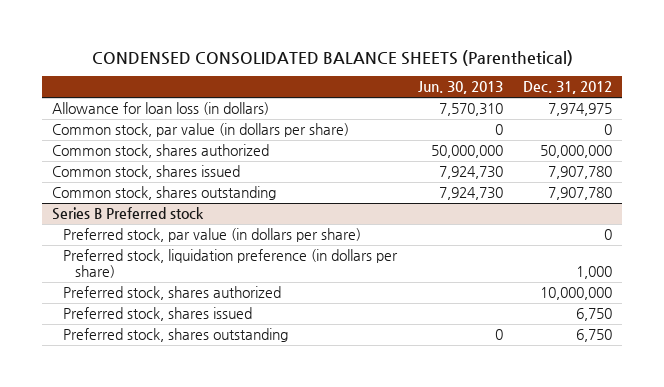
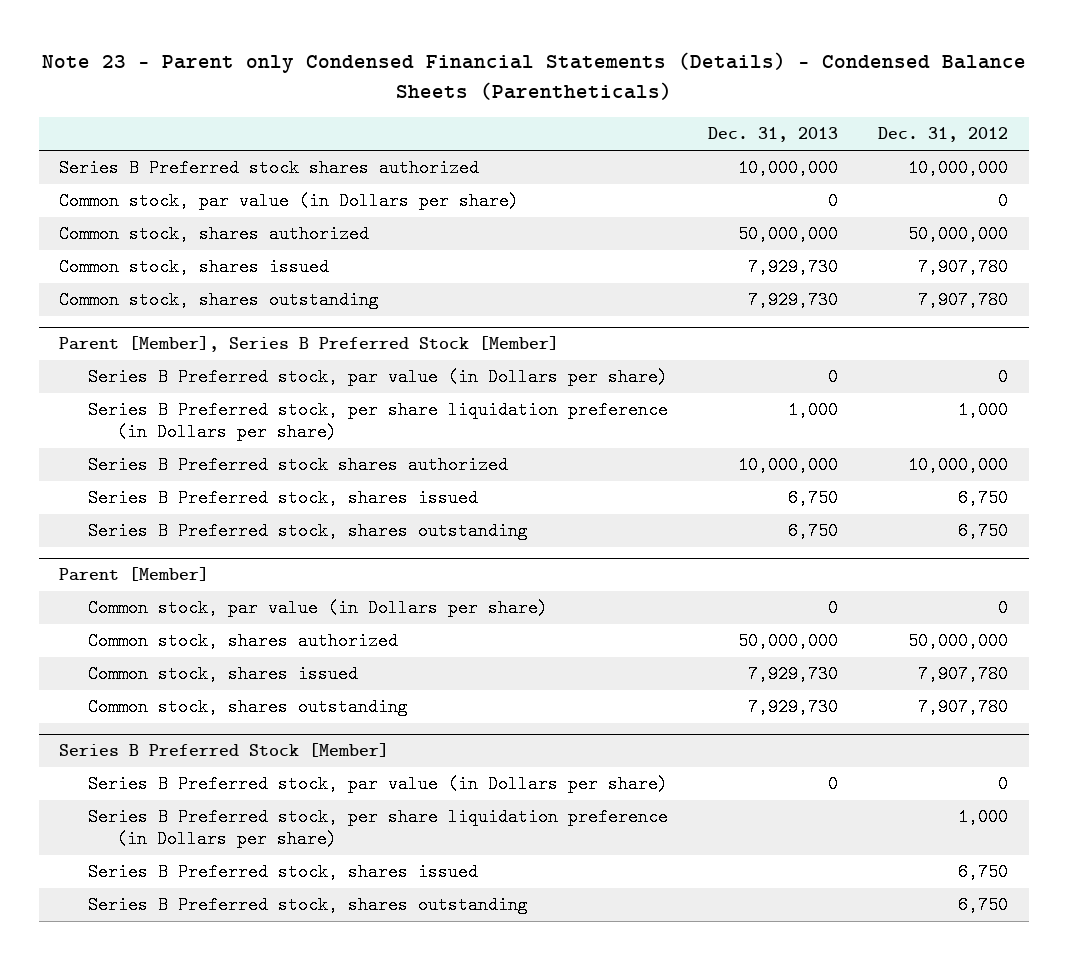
- CONDENSED CONSOLIDATED BALANCE SHEETS (Parenthetical)
+ Note 23 - Parent only Condensed Financial Statements (Details) - Condensed Balance Sheets (Parentheticals)
- | Jun. 30, 2013 | Dec. 31, 2012
+ | Dec. 31, 2013 | Dec. 31, 2012
- Allowance for loan loss (in dollars) | 7,570,310 | 7,974,975
- Common stock, par value (in dollars per share) | 0 | 0
+ Series B Preferred stock shares authorized | 10,000,000 | 10,000,000
+ Common stock, par value (in Dollars per share) | 0 | 0
- Series B Preferred stock
- Preferred stock, par value (in dollars per share) | | 0
- Preferred stock, liquidation preference (in dollars per share) | | 1,000
- Preferred stock, shares authorized | | 10,000,000
- Preferred stock, shares issued | | 6,750
- Preferred stock, shares outstanding | 0 | 6,750
+ Parent [Member], Series B Preferred Stock [Member]
+ Series B Preferred stock, par value (in Dollars per share) | 0 | 0
+ Series B Preferred stock, per share liquidation preference (in Dollars per share) | 1,000 | 1,000
+ Series B Preferred stock shares authorized | 10,000,000 | 10,000,000
+ Series B Preferred stock, shares issued | 6,750 | 6,750
+ Series B Preferred stock, shares outstanding | 6,750 | 6,750
+ Parent [Member]
+ Common stock, par value (in Dollars per share) | 0 | 0
+ Common stock, shares authorized | 50,000,000 | 50,000,000
+ Common stock, shares issued | 7,929,730 | 7,907,780
+ Common stock, shares outstanding | 7,929,730 | 7,907,780
+ Series B Preferred Stock [Member]
+ Series B Preferred stock, par value (in Dollars per share) | 0 | 0
+ Series B Preferred stock, per share liquidation preference (in Dollars per share) | | 1,000
+ Series B Preferred stock, shares issued | | 6,750
+ Series B Preferred stock, shares outstanding | | 6,750

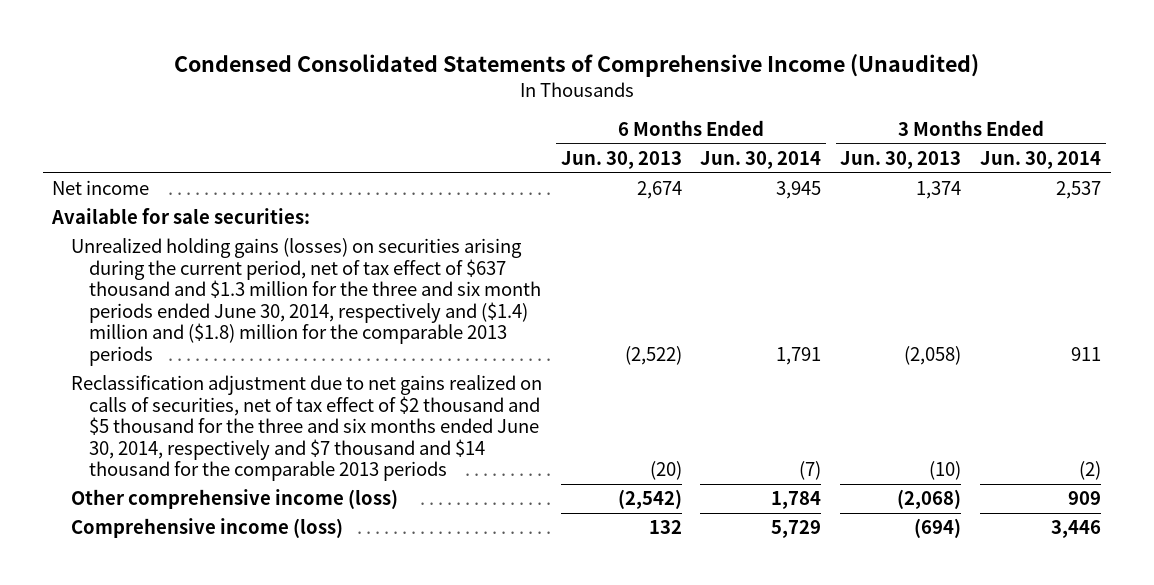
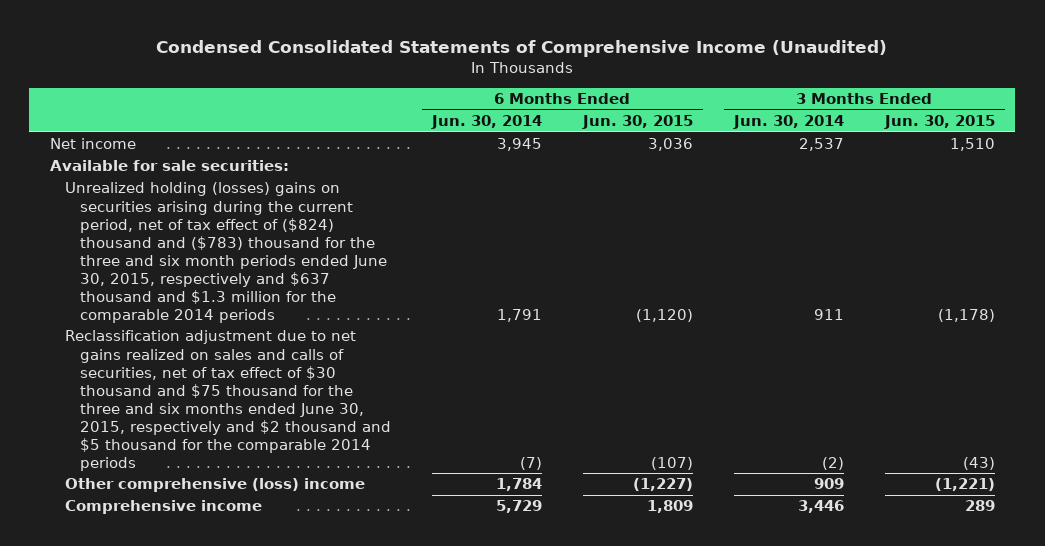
- | 6 Months Ended Jun. 30, 2013 | 6 Months Ended Jun. 30, 2014 | 3 Months Ended Jun. 30, 2013 | 3 Months Ended Jun. 30, 2014
+ | 6 Months Ended Jun. 30, 2014 | 6 Months Ended Jun. 30, 2015 | 3 Months Ended Jun. 30, 2014 | 3 Months Ended Jun. 30, 2015
- Unrealized holding gains (losses) on securities arising during the current period, net of tax effect of $637 thousand and $1.3 million for the three and six month periods ended June 30, 2014, respectively and ($1.4) million and ($1.8) million for the comparable 2013 periods | (2,522) | 1,791 | (2,058) | 911
- Reclassification adjustment due to net gains realized on calls of securities, net of tax effect of $2 thousand and $5 thousand for the three and six months ended June 30, 2014, respectively and $7 thousand and $14 thousand for the comparable 2013 periods | (20) | (7) | (10) | (2)
- Other comprehensive income (loss) | (2,542) | 1,784 | (2,068) | 909
- Comprehensive income (loss) | 132 | 5,729 | (694) | 3,446
+ Unrealized holding (losses) gains on securities arising during the current period, net of tax effect of ($824) thousand and ($783) thousand for the three and six month periods ended June 30, 2015, respectively and $637 thousand and $1.3 million for the comparable 2014 periods | 1,791 | (1,120) | 911 | (1,178)
+ Reclassification adjustment due to net gains realized on sales and calls of securities, net of tax effect of $30 thousand and $75 thousand for the three and six months ended June 30, 2015, respectively and $2 thousand and $5 thousand for the comparable 2014 periods | (7) | (107) | (2) | (43)
+ Other comprehensive (loss) income | 1,784 | (1,227) | 909 | (1,221)
+ Comprehensive income | 5,729 | 1,809 | 3,446 | 289

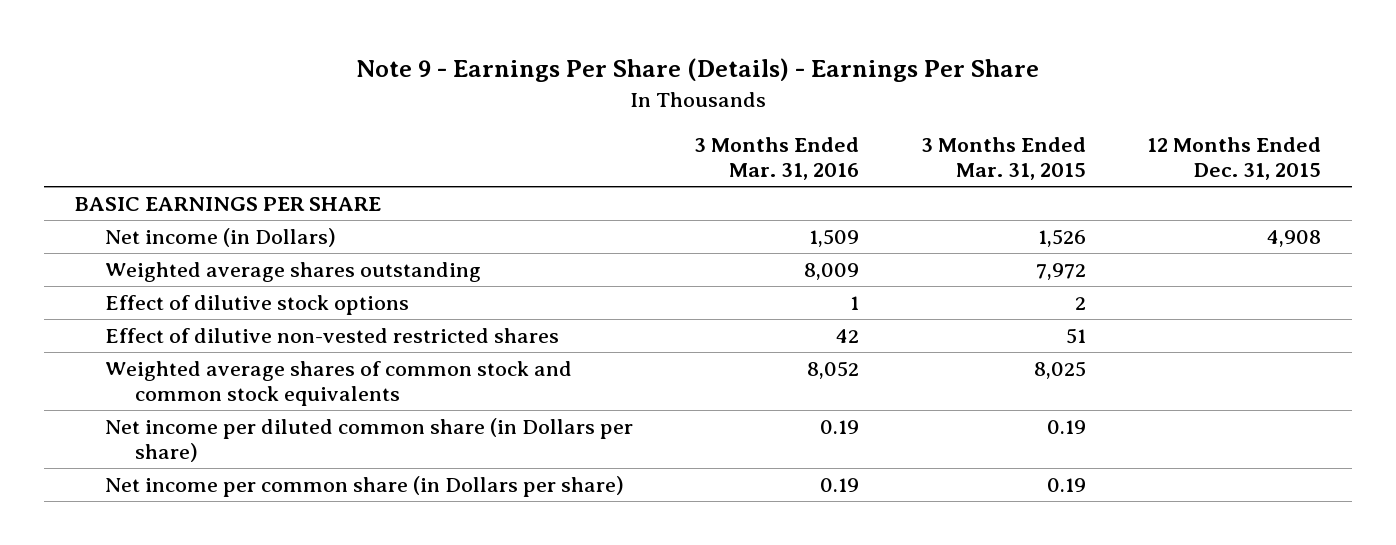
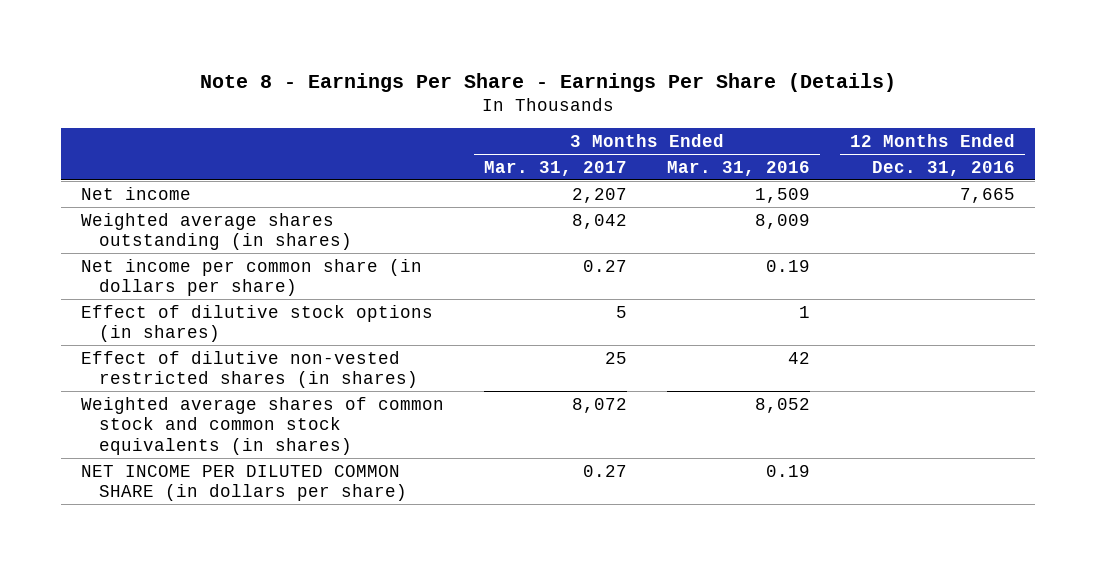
- Note 9 - Earnings Per Share (Details) - Earnings Per Share
+ Note 8 - Earnings Per Share - Earnings Per Share (Details)
- | 3 Months Ended Mar. 31, 2016 | 3 Months Ended Mar. 31, 2015 | 12 Months Ended Dec. 31, 2015
+ | 3 Months Ended Mar. 31, 2017 | 3 Months Ended Mar. 31, 2016 | 12 Months Ended Dec. 31, 2016
- BASIC EARNINGS PER SHARE
- Net income (in Dollars) | 1,509 | 1,526 | 4,908
- Weighted average shares outstanding | 8,009 | 7,972 |
- Effect of dilutive stock options | 1 | 2 |
- Effect of dilutive non-vested restricted shares | 42 | 51 |
- Weighted average shares of common stock and common stock equivalents | 8,052 | 8,025 |
- Net income per diluted common share (in Dollars per share) | 0.19 | 0.19 |
- Net income per common share (in Dollars per share) | 0.19 | 0.19 |
+ Net income | 2,207 | 1,509 | 7,665
+ Weighted average shares outstanding (in shares) | 8,042 | 8,009 |
+ Net income per common share (in dollars per share) | 0.27 | 0.19 |
+ Effect of dilutive stock options (in shares) | 5 | 1 |
+ Effect of dilutive non-vested restricted shares (in shares) | 25 | 42 |
+ Weighted average shares of common stock and common stock equivalents (in shares) | 8,072 | 8,052 |
+ NET INCOME PER DILUTED COMMON SHARE (in dollars per share) | 0.27 | 0.19 |

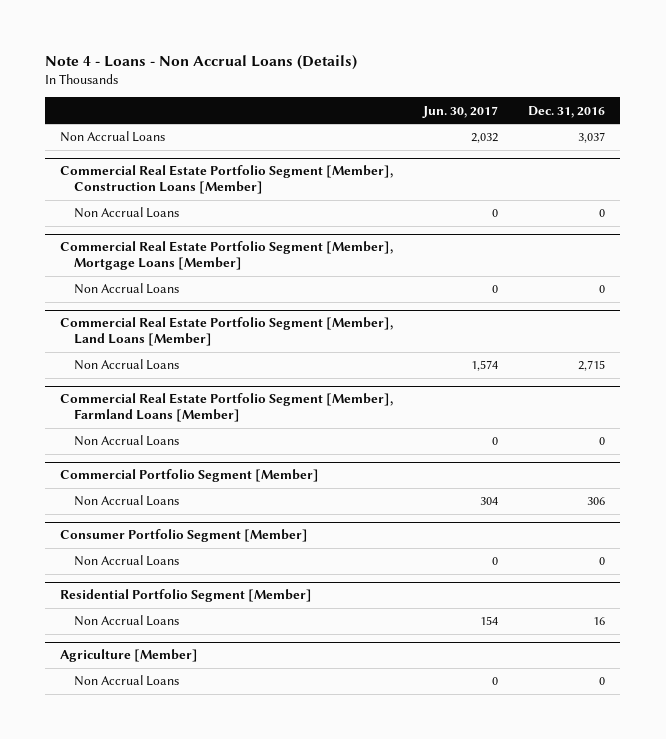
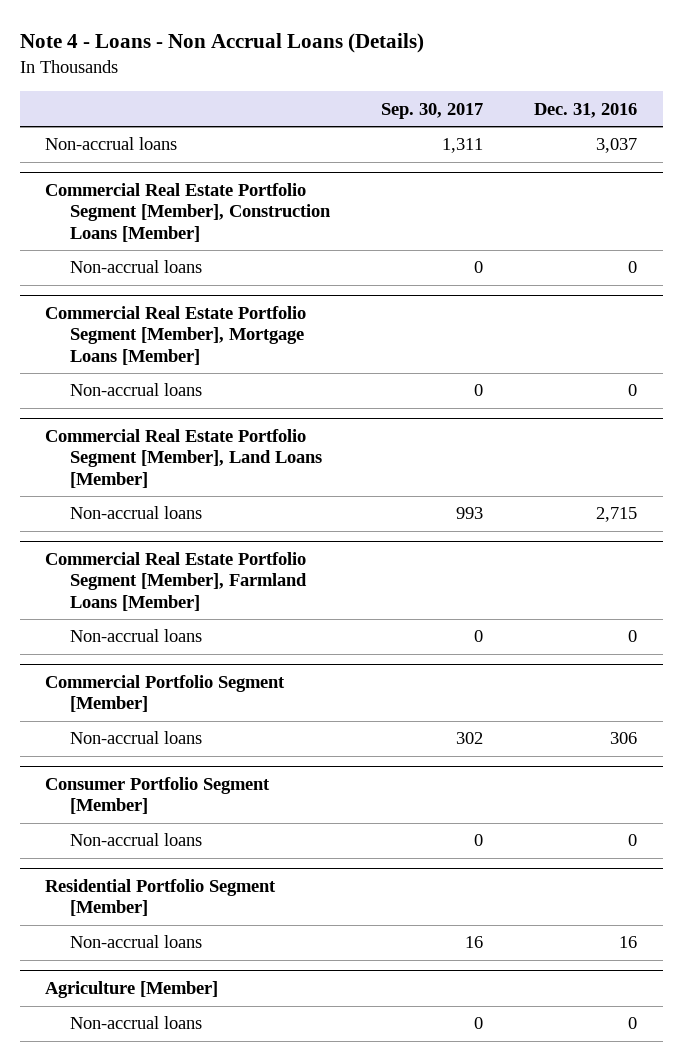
- | Jun. 30, 2017 | Dec. 31, 2016
+ | Sep. 30, 2017 | Dec. 31, 2016
- Non Accrual Loans | 2,032 | 3,037
+ Non-accrual loans | 1,311 | 3,037
@ Commercial Real Estate Portfolio Segment [Member], Construction Loans [Member]
- Non Accrual Loans | 0 | 0
+ Non-accrual loans | 0 | 0
@ Commercial Real Estate Portfolio Segment [Member], Mortgage Loans [Member]
- Non Accrual Loans | 0 | 0
+ Non-accrual loans | 0 | 0
@ Commercial Real Estate Portfolio Segment [Member], Land Loans [Member]
- Non Accrual Loans | 1,574 | 2,715
+ Non-accrual loans | 993 | 2,715
@ Commercial Real Estate Portfolio Segment [Member], Farmland Loans [Member]
- Non Accrual Loans | 0 | 0
+ Non-accrual loans | 0 | 0
@ Commercial Portfolio Segment [Member]
- Non Accrual Loans | 304 | 306
+ Non-accrual loans | 302 | 306
@ Consumer Portfolio Segment [Member]
- Non Accrual Loans | 0 | 0
+ Non-accrual loans | 0 | 0
@ Residential Portfolio Segment [Member]
- Non Accrual Loans | 154 | 16
+ Non-accrual loans | 16 | 16
@ Agriculture [Member]
- Non Accrual Loans | 0 | 0
+ Non-accrual loans | 0 | 0

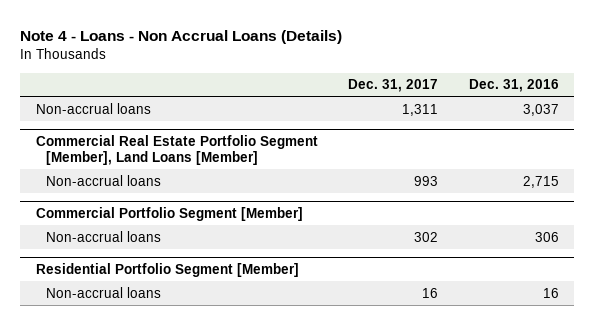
- | Sep. 30, 2017 | Dec. 31, 2016
+ | Dec. 31, 2017 | Dec. 31, 2016
- Commercial Real Estate Portfolio Segment [Member], Construction Loans [Member]
- Non-accrual loans | 0 | 0
- Commercial Real Estate Portfolio Segment [Member], Mortgage Loans [Member]
- Non-accrual loans | 0 | 0
- Commercial Real Estate Portfolio Segment [Member], Farmland Loans [Member]
- Non-accrual loans | 0 | 0
- Consumer Portfolio Segment [Member]
- Non-accrual loans | 0 | 0
- Agriculture [Member]
- Non-accrual loans | 0 | 0

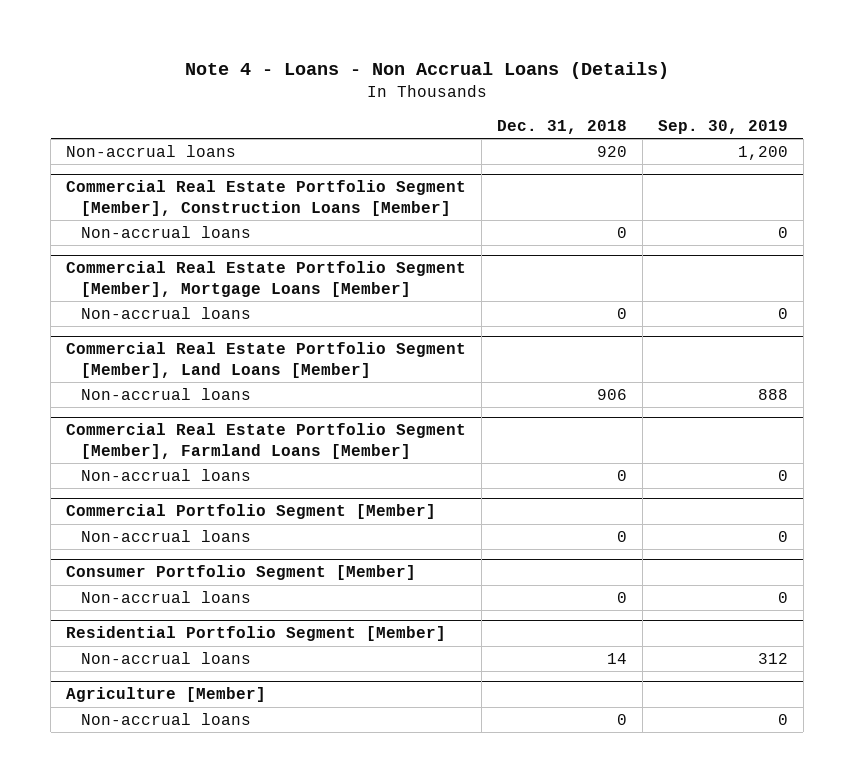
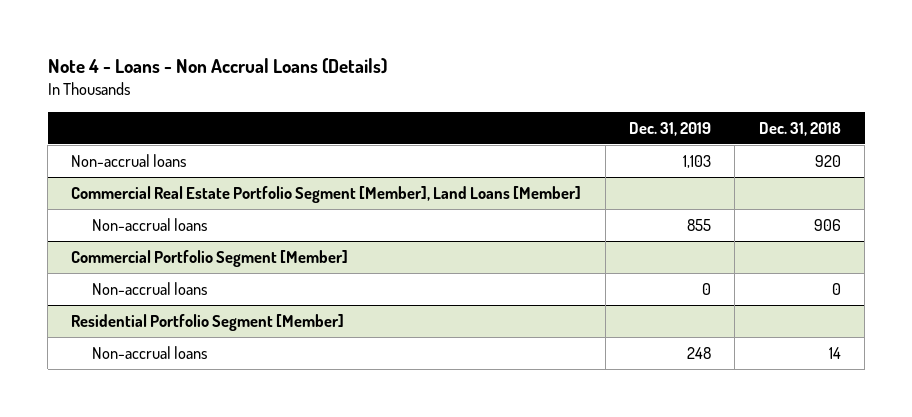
- | Dec. 31, 2018 | Sep. 30, 2019
+ | Dec. 31, 2019 | Dec. 31, 2018
- Commercial Real Estate Portfolio Segment [Member], Construction Loans [Member]
- Non-accrual loans | 0 | 0
- Commercial Real Estate Portfolio Segment [Member], Mortgage Loans [Member]
- Non-accrual loans | 0 | 0
- Commercial Real Estate Portfolio Segment [Member], Farmland Loans [Member]
- Non-accrual loans | 0 | 0
- Consumer Portfolio Segment [Member]
- Non-accrual loans | 0 | 0
- Agriculture [Member]
- Non-accrual loans | 0 | 0

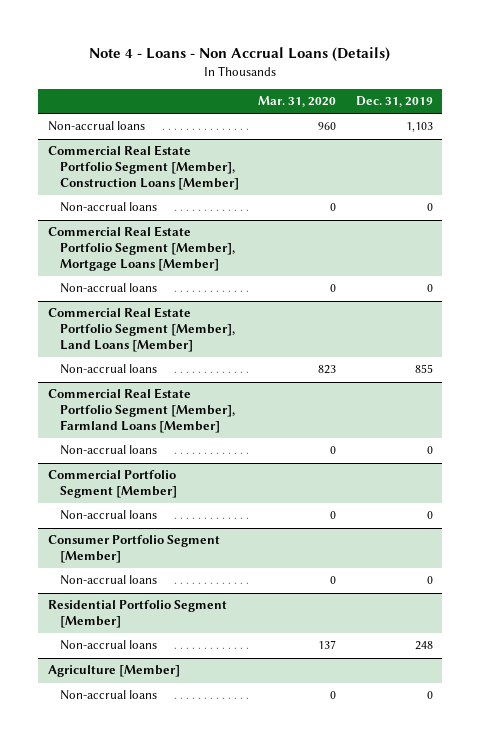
- | Dec. 31, 2019 | Dec. 31, 2018
+ | Mar. 31, 2020 | Dec. 31, 2019
+ Commercial Real Estate Portfolio Segment [Member], Construction Loans [Member]
+ Non-accrual loans | 0 | 0
+ Commercial Real Estate Portfolio Segment [Member], Mortgage Loans [Member]
+ Non-accrual loans | 0 | 0
+ Commercial Real Estate Portfolio Segment [Member], Farmland Loans [Member]
+ Non-accrual loans | 0 | 0
+ Consumer Portfolio Segment [Member]
+ Non-accrual loans | 0 | 0
+ Agriculture [Member]
+ Non-accrual loans | 0 | 0

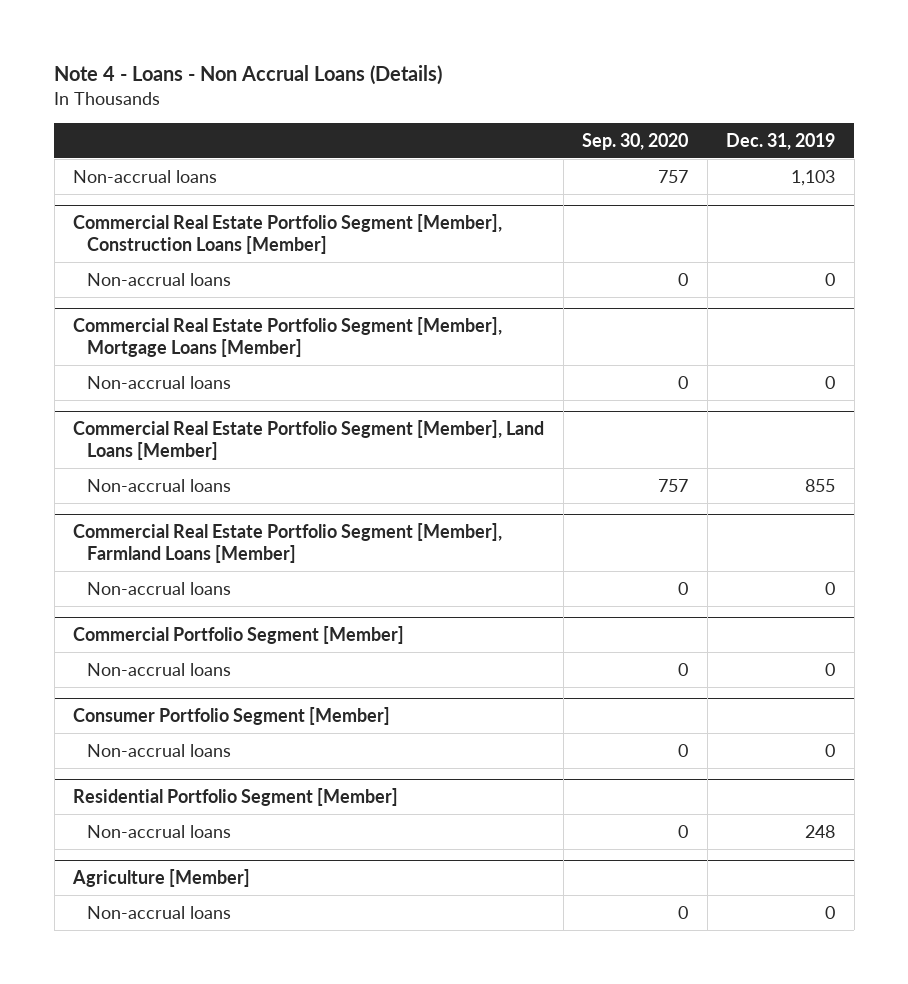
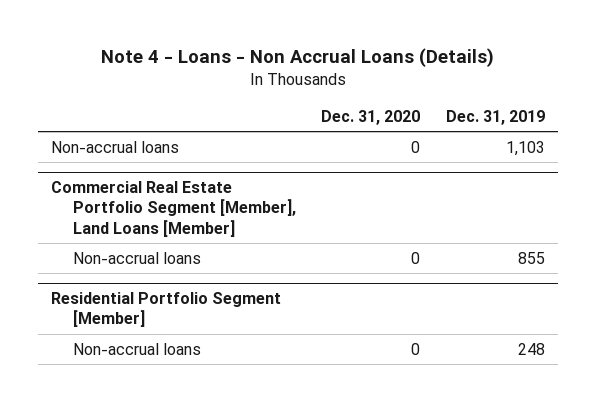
- | Sep. 30, 2020 | Dec. 31, 2019
+ | Dec. 31, 2020 | Dec. 31, 2019
- Commercial Real Estate Portfolio Segment [Member], Construction Loans [Member]
- Non-accrual loans | 0 | 0
- Commercial Real Estate Portfolio Segment [Member], Mortgage Loans [Member]
- Non-accrual loans | 0 | 0
- Commercial Real Estate Portfolio Segment [Member], Farmland Loans [Member]
- Non-accrual loans | 0 | 0
- Commercial Portfolio Segment [Member]
- Non-accrual loans | 0 | 0
- Consumer Portfolio Segment [Member]
- Non-accrual loans | 0 | 0
- Agriculture [Member]
- Non-accrual loans | 0 | 0

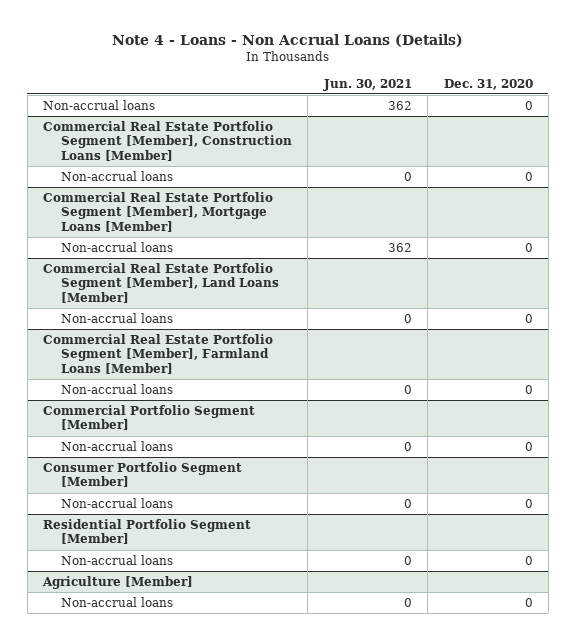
- | Dec. 31, 2020 | Dec. 31, 2019
+ | Jun. 30, 2021 | Dec. 31, 2020
+ Commercial Real Estate Portfolio Segment [Member], Construction Loans [Member]
+ Non-accrual loans | 0 | 0
+ Commercial Real Estate Portfolio Segment [Member], Mortgage Loans [Member]
+ Non-accrual loans | 362 | 0
+ Commercial Real Estate Portfolio Segment [Member], Farmland Loans [Member]
+ Non-accrual loans | 0 | 0
+ Commercial Portfolio Segment [Member]
+ Non-accrual loans | 0 | 0
+ Consumer Portfolio Segment [Member]
+ Non-accrual loans | 0 | 0
+ Agriculture [Member]
+ Non-accrual loans | 0 | 0

